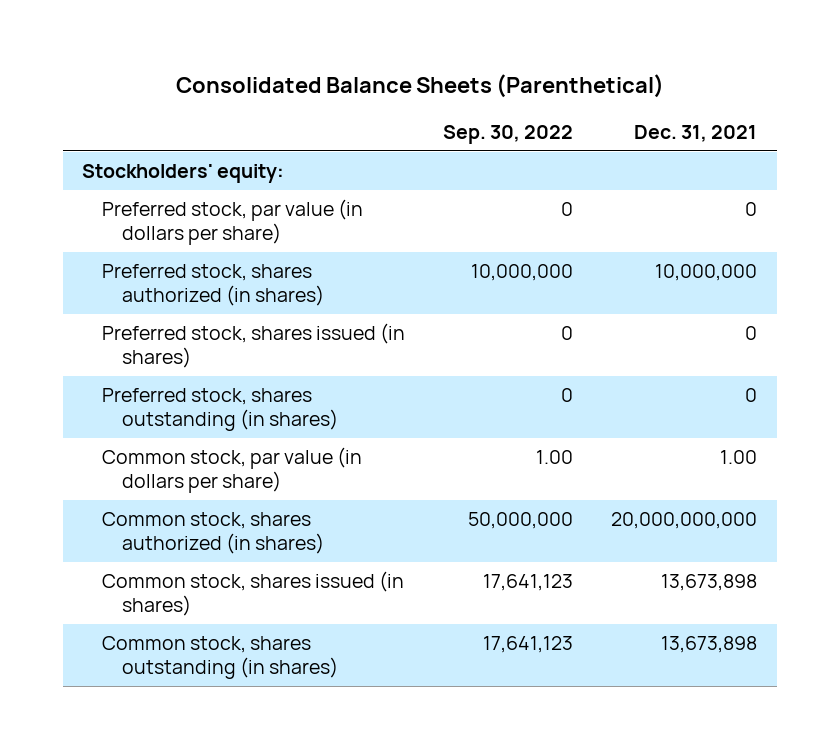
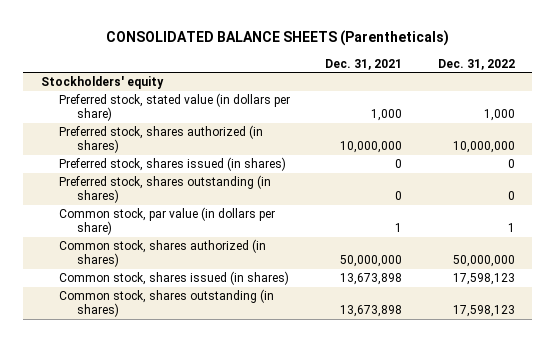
- Consolidated Balance Sheets (Parenthetical)
+ CONSOLIDATED BALANCE SHEETS (Parentheticals)
- | Sep. 30, 2022 | Dec. 31, 2021
+ | Dec. 31, 2021 | Dec. 31, 2022
- Stockholders' equity:
- Preferred stock, par value (in dollars per share) | 0 | 0
+ Stockholders' equity
+ Preferred stock, stated value (in dollars per share) | 1,000 | 1,000
- Common stock, par value (in dollars per share) | 1.00 | 1.00
- Common stock, shares authorized (in shares) | 50,000,000 | 20,000,000,000
+ Common stock, par value (in dollars per share) | 1 | 1
+ Common stock, shares authorized (in shares) | 50,000,000 | 50,000,000

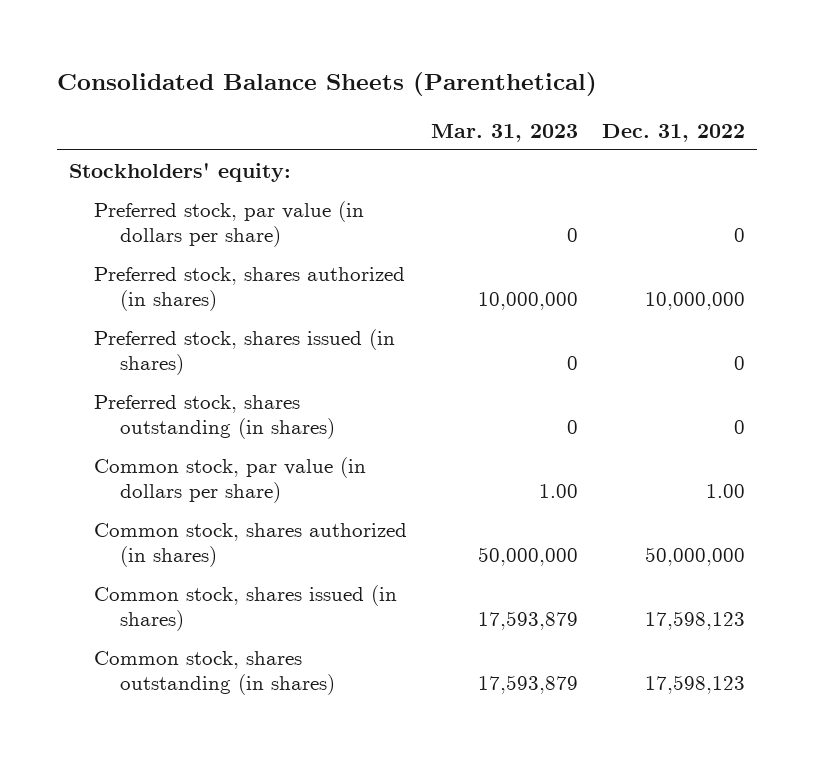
- CONSOLIDATED BALANCE SHEETS (Parentheticals)
+ Consolidated Balance Sheets (Parenthetical)
- | Dec. 31, 2021 | Dec. 31, 2022
+ | Mar. 31, 2023 | Dec. 31, 2022
- Stockholders' equity
- Preferred stock, stated value (in dollars per share) | 1,000 | 1,000
+ Stockholders' equity:
+ Preferred stock, par value (in dollars per share) | 0 | 0
- Common stock, par value (in dollars per share) | 1 | 1
+ Common stock, par value (in dollars per share) | 1.00 | 1.00

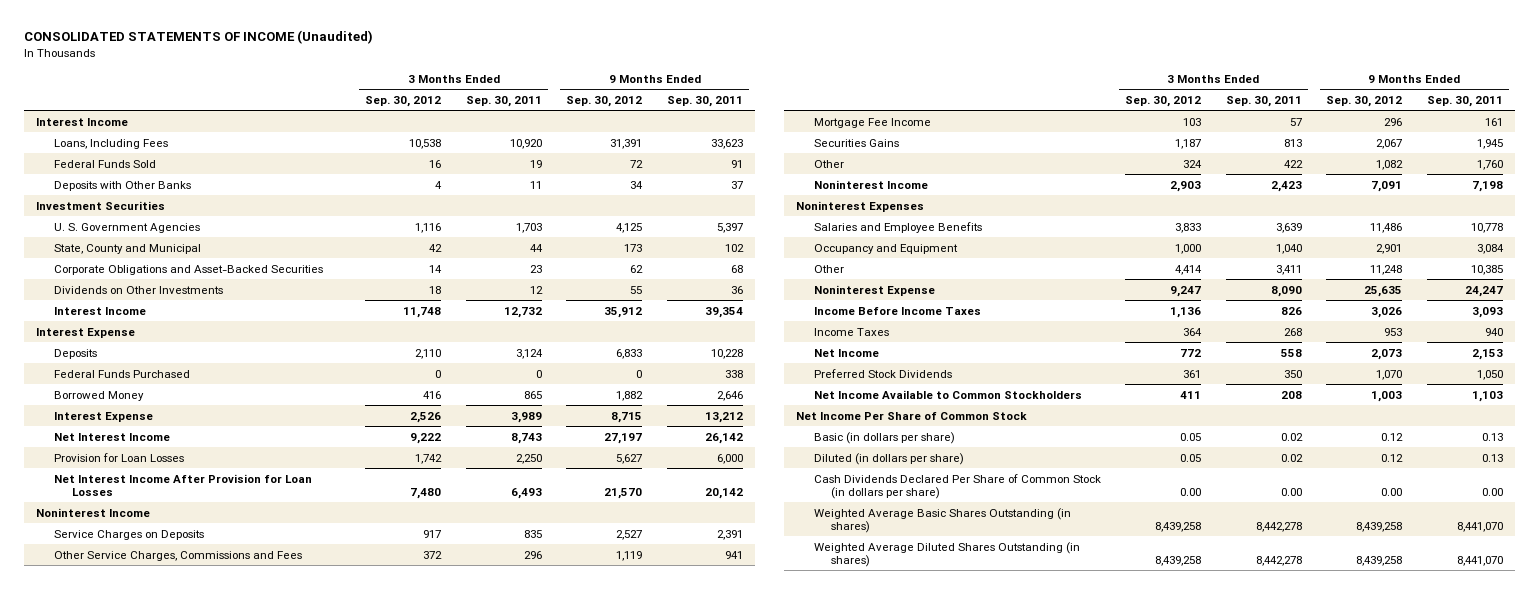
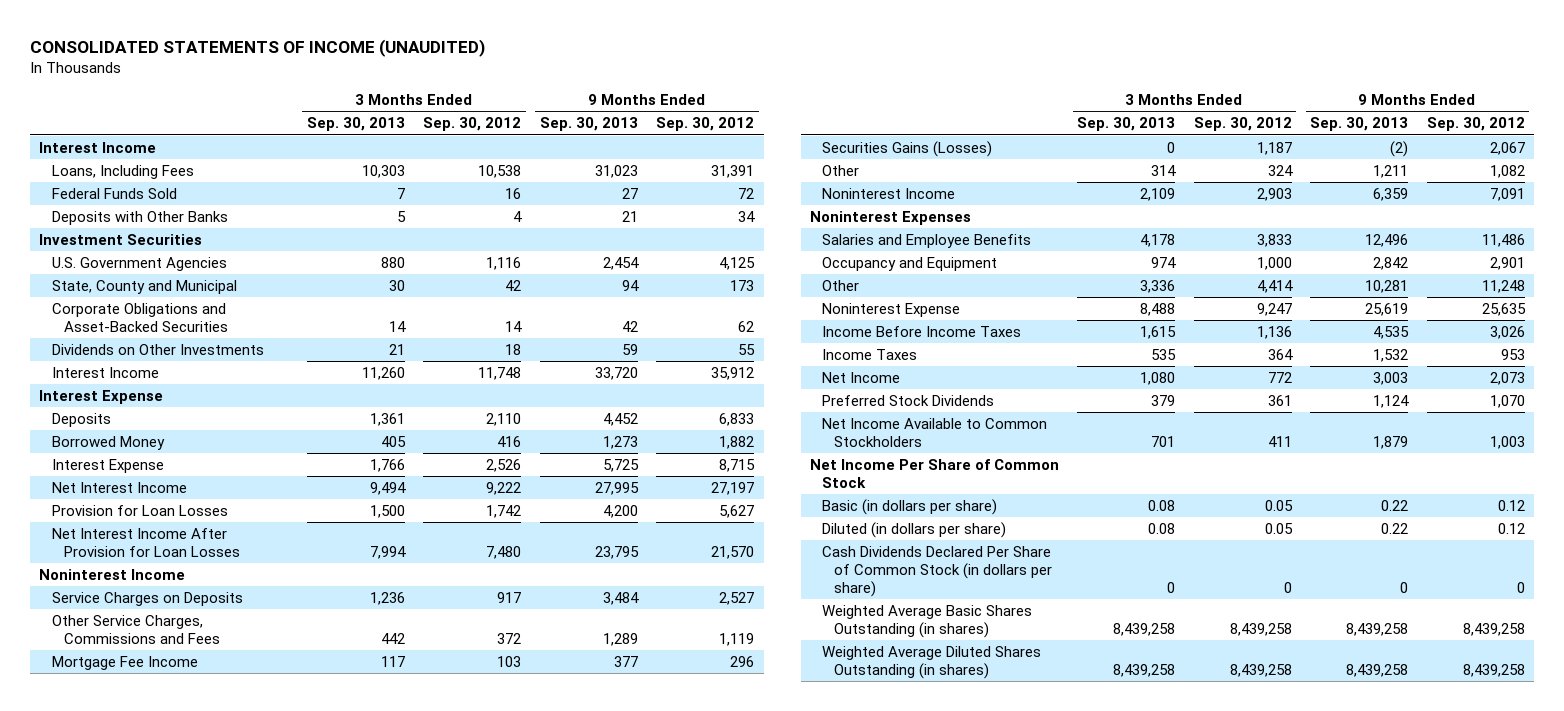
- CONSOLIDATED STATEMENTS OF INCOME (Unaudited)
+ CONSOLIDATED STATEMENTS OF INCOME (UNAUDITED)
- | 3 Months Ended Sep. 30, 2012 | 3 Months Ended Sep. 30, 2011 | 9 Months Ended Sep. 30, 2012 | 9 Months Ended Sep. 30, 2011
+ | 3 Months Ended Sep. 30, 2013 | 3 Months Ended Sep. 30, 2012 | 9 Months Ended Sep. 30, 2013 | 9 Months Ended Sep. 30, 2012
- U. S. Government Agencies | 1,116 | 1,703 | 4,125 | 5,397
+ U.S. Government Agencies | 880 | 1,116 | 2,454 | 4,125
- Federal Funds Purchased | 0 | 0 | 0 | 338
- Securities Gains | 1,187 | 813 | 2,067 | 1,945
+ Securities Gains (Losses) | 0 | 1,187 | (2) | 2,067
- Cash Dividends Declared Per Share of Common Stock (in dollars per share) | 0.00 | 0.00 | 0.00 | 0.00
+ Cash Dividends Declared Per Share of Common Stock (in dollars per share) | 0 | 0 | 0 | 0

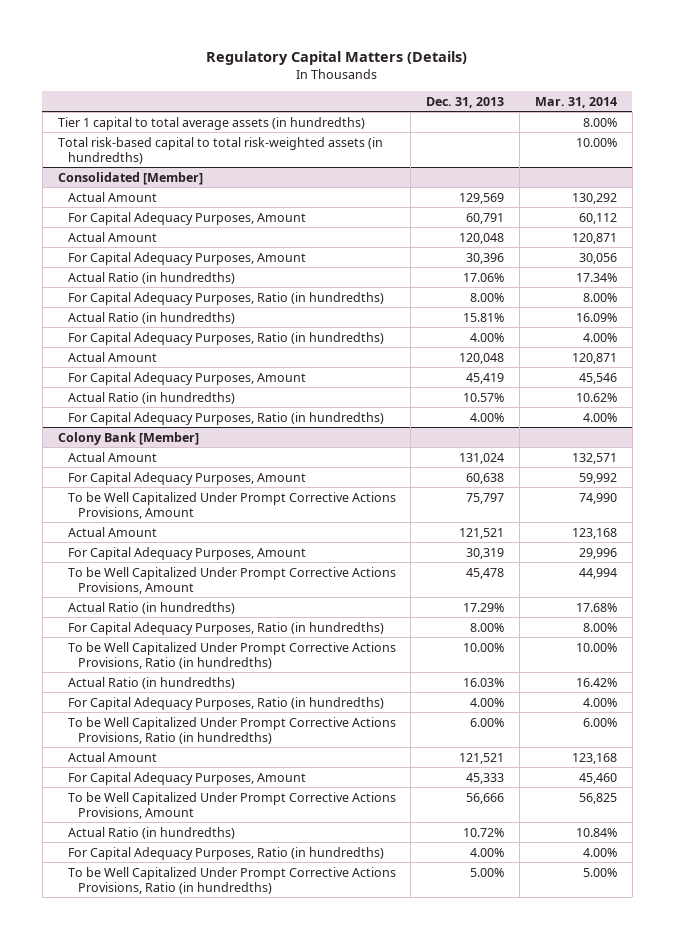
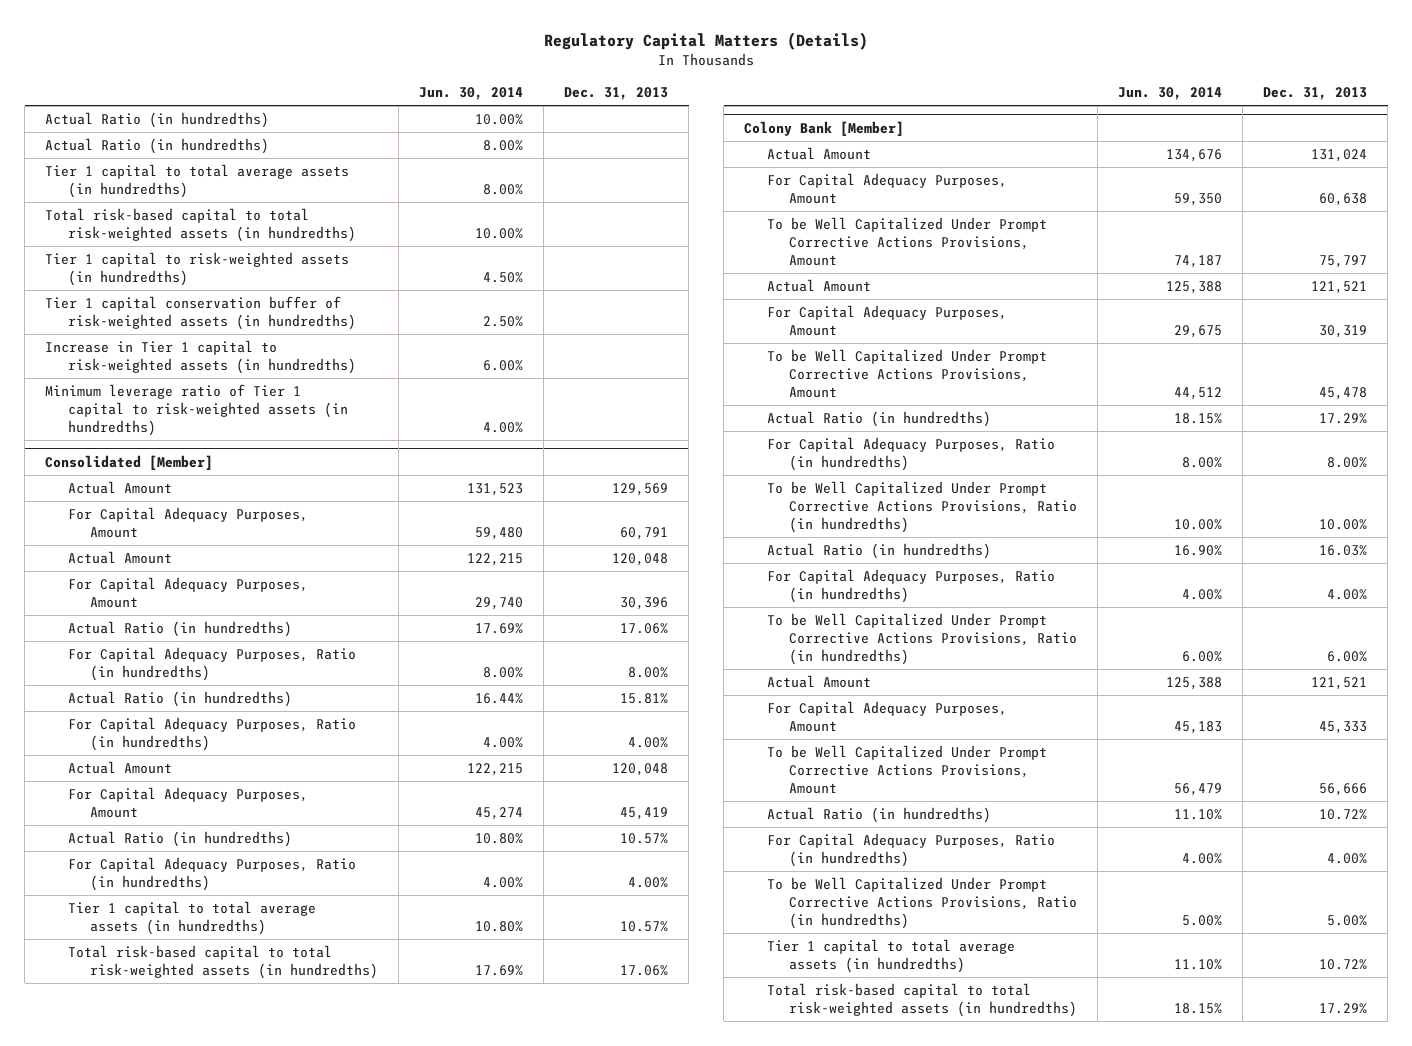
- | Dec. 31, 2013 | Mar. 31, 2014
+ | Jun. 30, 2014 | Dec. 31, 2013
+ Actual Ratio (in hundredths) | 10.00% |
+ Actual Ratio (in hundredths) | 8.00% |
+ Tier 1 capital to risk-weighted assets (in hundredths) | 4.50% |
+ Tier 1 capital conservation buffer of risk-weighted assets (in hundredths) | 2.50% |
+ Increase in Tier 1 capital to risk-weighted assets (in hundredths) | 6.00% |
+ Minimum leverage ratio of Tier 1 capital to risk-weighted assets (in hundredths) | 4.00% |
@ Consolidated [Member]
+ Tier 1 capital to total average assets (in hundredths) | 10.80% | 10.57%
+ Total risk-based capital to total risk-weighted assets (in hundredths) | 17.69% | 17.06%
@ Colony Bank [Member]
+ Tier 1 capital to total average assets (in hundredths) | 11.10% | 10.72%
+ Total risk-based capital to total risk-weighted assets (in hundredths) | 18.15% | 17.29%

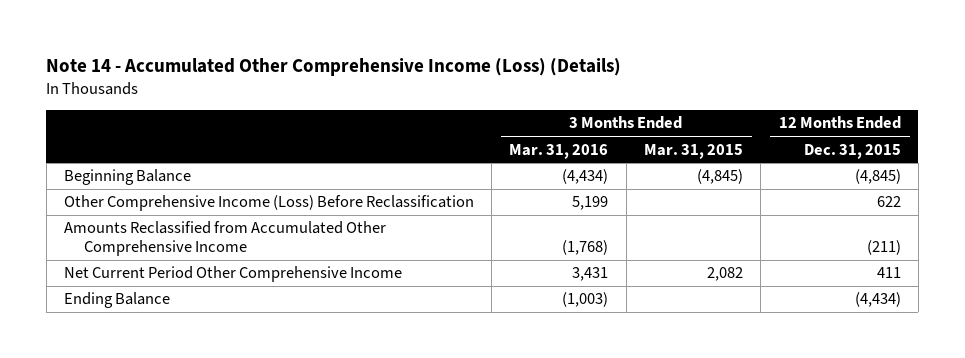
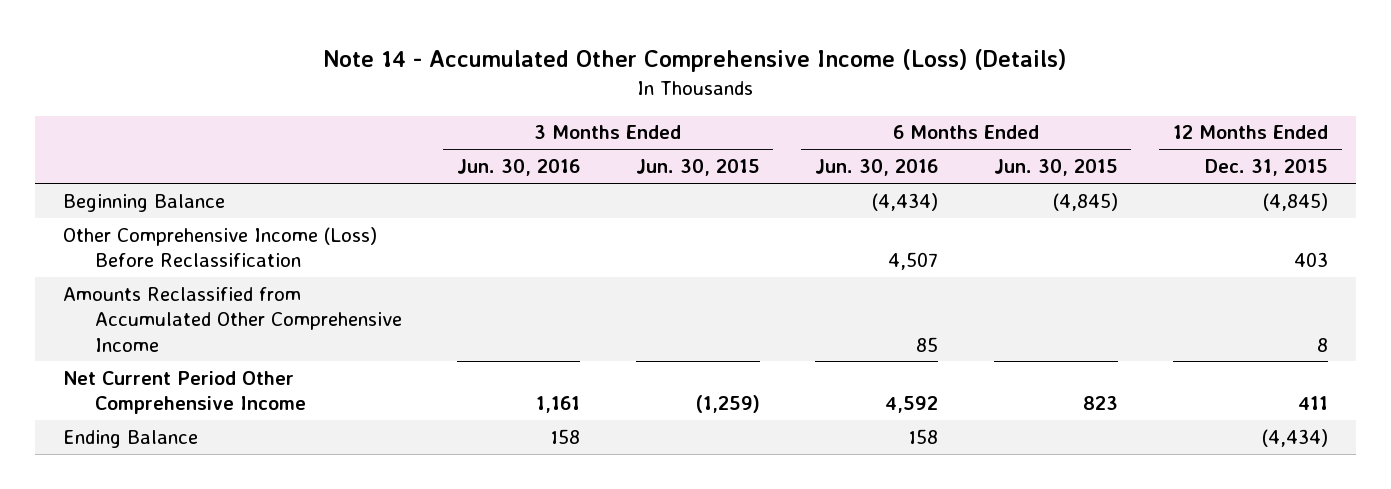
- | 3 Months Ended Mar. 31, 2016 | 3 Months Ended Mar. 31, 2015 | 12 Months Ended Dec. 31, 2015
+ | 3 Months Ended Jun. 30, 2016 | 3 Months Ended Jun. 30, 2015 | 6 Months Ended Jun. 30, 2016 | 6 Months Ended Jun. 30, 2015 | 12 Months Ended Dec. 31, 2015
- Other Comprehensive Income (Loss) Before Reclassification | 5,199 | | 622
- Amounts Reclassified from Accumulated Other Comprehensive Income | (1,768) | | (211)
+ Other Comprehensive Income (Loss) Before Reclassification | | | 4,507 | | 403
+ Amounts Reclassified from Accumulated Other Comprehensive Income | | | 85 | | 8

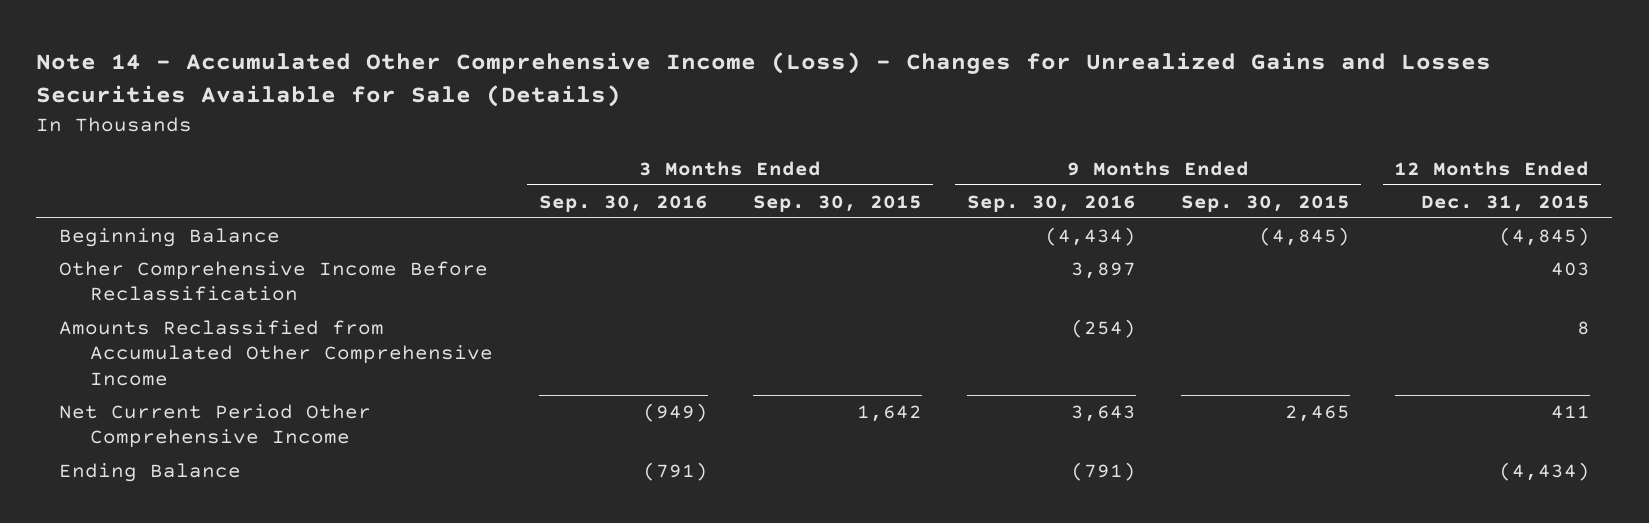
- Note 14 - Accumulated Other Comprehensive Income (Loss) (Details)
+ Note 14 - Accumulated Other Comprehensive Income (Loss) - Changes for Unrealized Gains and Losses Securities Available for Sale (Details)
- | 3 Months Ended Jun. 30, 2016 | 3 Months Ended Jun. 30, 2015 | 6 Months Ended Jun. 30, 2016 | 6 Months Ended Jun. 30, 2015 | 12 Months Ended Dec. 31, 2015
+ | 3 Months Ended Sep. 30, 2016 | 3 Months Ended Sep. 30, 2015 | 9 Months Ended Sep. 30, 2016 | 9 Months Ended Sep. 30, 2015 | 12 Months Ended Dec. 31, 2015
- Other Comprehensive Income (Loss) Before Reclassification | | | 4,507 | | 403
+ Other Comprehensive Income Before Reclassification | | | 3,897 | | 403

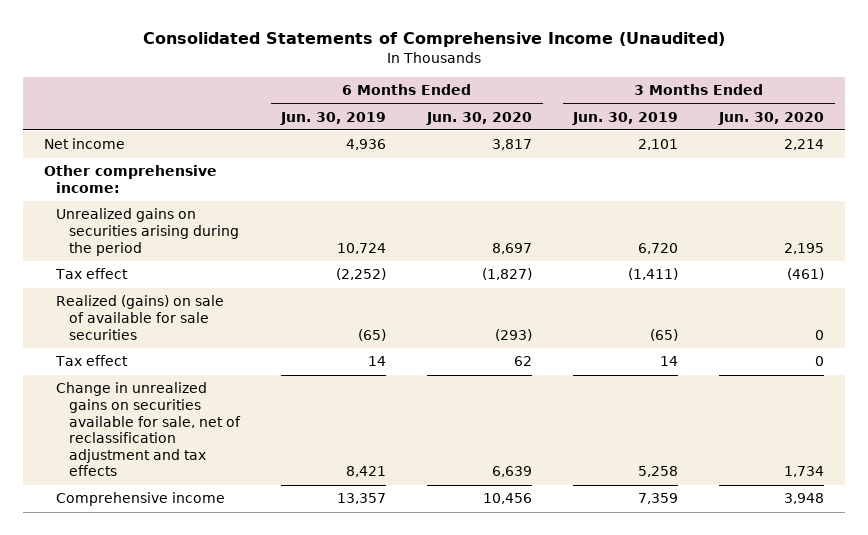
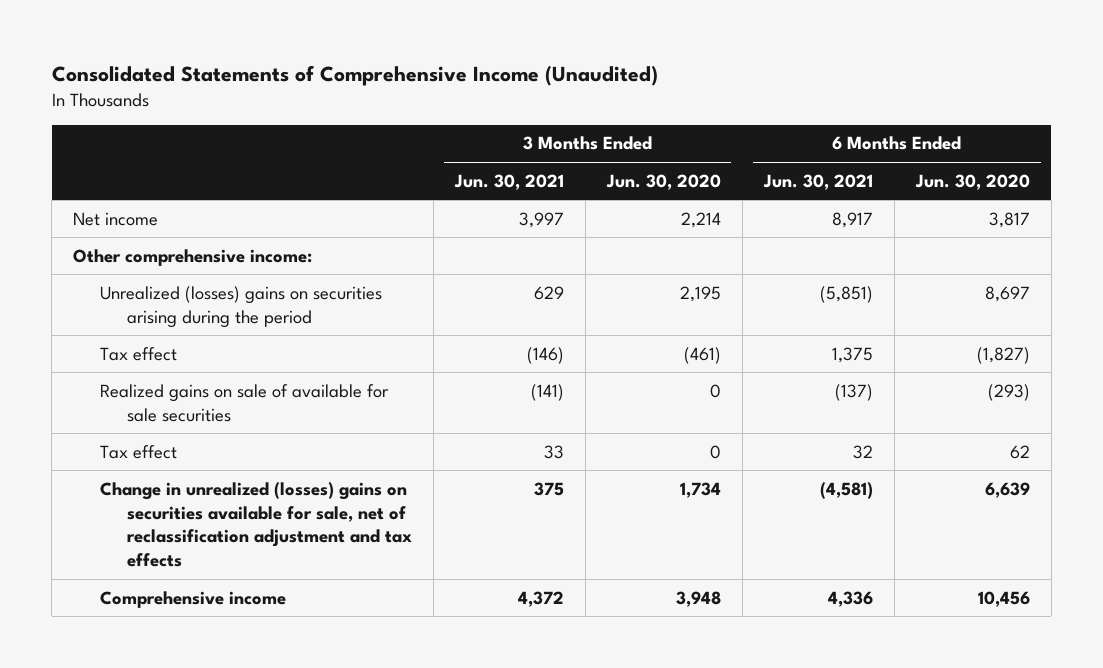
- | 6 Months Ended Jun. 30, 2019 | 6 Months Ended Jun. 30, 2020 | 3 Months Ended Jun. 30, 2019 | 3 Months Ended Jun. 30, 2020
+ | 3 Months Ended Jun. 30, 2021 | 3 Months Ended Jun. 30, 2020 | 6 Months Ended Jun. 30, 2021 | 6 Months Ended Jun. 30, 2020
- Unrealized gains on securities arising during the period | 10,724 | 8,697 | 6,720 | 2,195
+ Unrealized (losses) gains on securities arising during the period | 629 | 2,195 | (5,851) | 8,697
- Realized (gains) on sale of available for sale securities | (65) | (293) | (65) | 0
+ Realized gains on sale of available for sale securities | (141) | 0 | (137) | (293)
- Change in unrealized gains on securities available for sale, net of reclassification adjustment and tax effects | 8,421 | 6,639 | 5,258 | 1,734
+ Change in unrealized (losses) gains on securities available for sale, net of reclassification adjustment and tax effects | 375 | 1,734 | (4,581) | 6,639

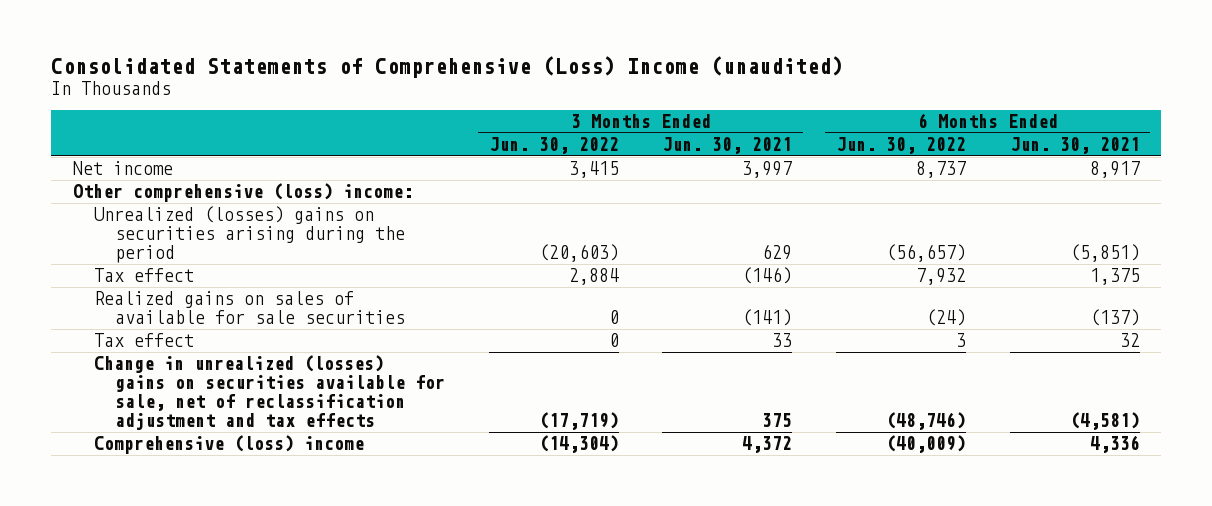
- Consolidated Statements of Comprehensive Income (Unaudited)
+ Consolidated Statements of Comprehensive (Loss) Income (unaudited)
- | 3 Months Ended Jun. 30, 2021 | 3 Months Ended Jun. 30, 2020 | 6 Months Ended Jun. 30, 2021 | 6 Months Ended Jun. 30, 2020
+ | 3 Months Ended Jun. 30, 2022 | 3 Months Ended Jun. 30, 2021 | 6 Months Ended Jun. 30, 2022 | 6 Months Ended Jun. 30, 2021
- Other comprehensive income:
+ Other comprehensive (loss) income:
- Realized gains on sale of available for sale securities | (141) | 0 | (137) | (293)
+ Realized gains on sales of available for sale securities | 0 | (141) | (24) | (137)
- Comprehensive income | 4,372 | 3,948 | 4,336 | 10,456
+ Comprehensive (loss) income | (14,304) | 4,372 | (40,009) | 4,336

